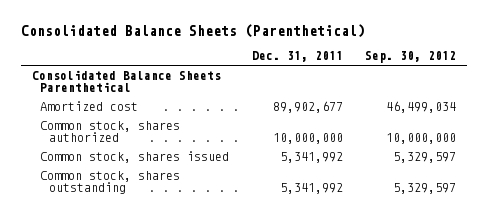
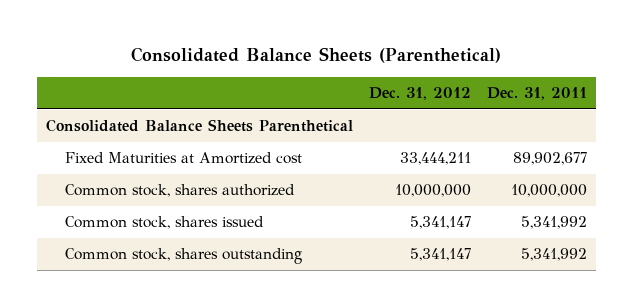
- | Dec. 31, 2011 | Sep. 30, 2012
+ | Dec. 31, 2012 | Dec. 31, 2011
- Amortized cost | 89,902,677 | 46,499,034
+ Fixed Maturities at Amortized cost | 33,444,211 | 89,902,677

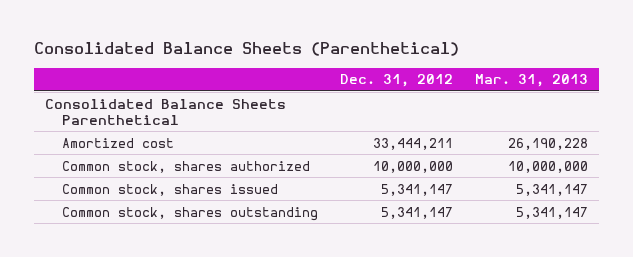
- | Dec. 31, 2012 | Dec. 31, 2011
+ | Dec. 31, 2012 | Mar. 31, 2013
- Fixed Maturities at Amortized cost | 33,444,211 | 89,902,677
+ Amortized cost | 33,444,211 | 26,190,228

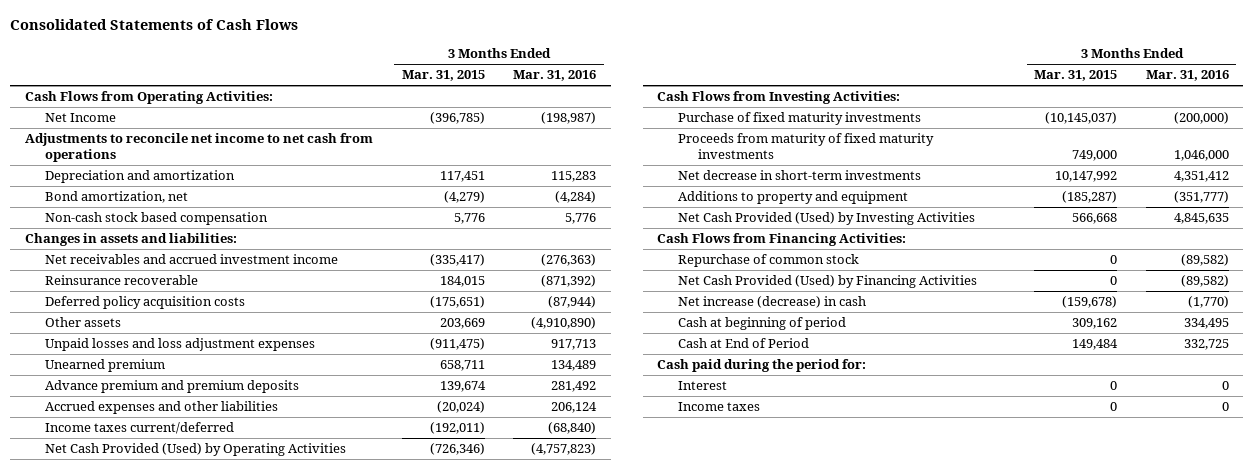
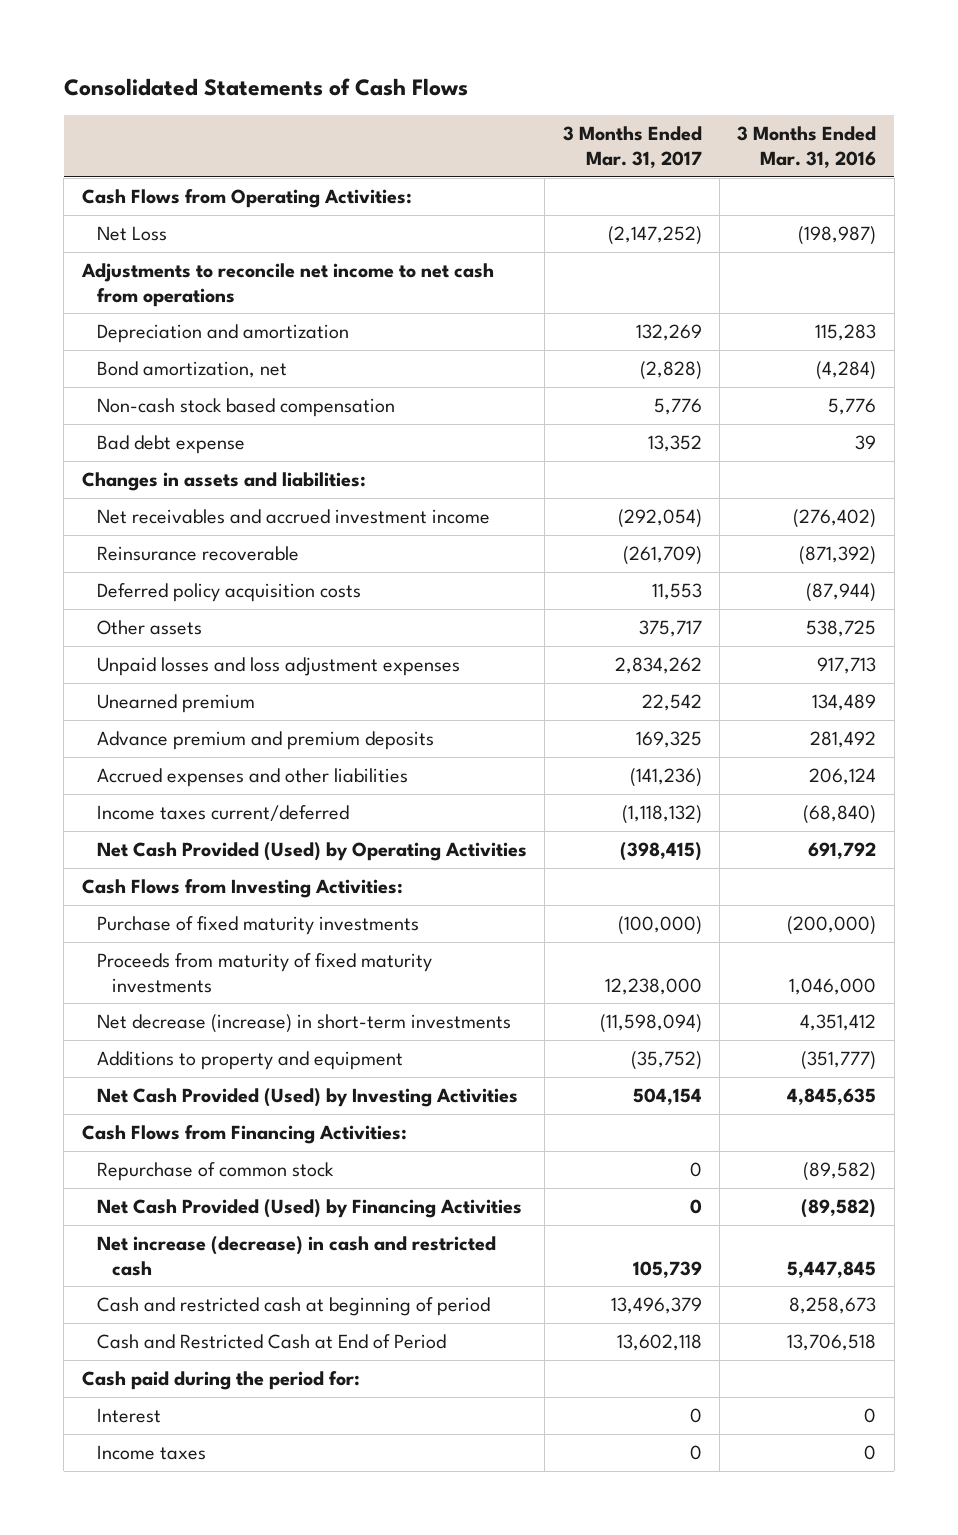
- | 3 Months Ended Mar. 31, 2015 | 3 Months Ended Mar. 31, 2016
+ | 3 Months Ended Mar. 31, 2017 | 3 Months Ended Mar. 31, 2016
- Net Income | (396,785) | (198,987)
+ Net Loss | (2,147,252) | (198,987)
+ Bad debt expense | 13,352 | 39
- Net receivables and accrued investment income | (335,417) | (276,363)
+ Net receivables and accrued investment income | (292,054) | (276,402)
- Other assets | 203,669 | (4,910,890)
+ Other assets | 375,717 | 538,725
- Net Cash Provided (Used) by Operating Activities | (726,346) | (4,757,823)
+ Net Cash Provided (Used) by Operating Activities | (398,415) | 691,792
- Net decrease in short-term investments | 10,147,992 | 4,351,412
+ Net decrease (increase) in short-term investments | (11,598,094) | 4,351,412
- Net increase (decrease) in cash | (159,678) | (1,770)
- Cash at beginning of period | 309,162 | 334,495
- Cash at End of Period | 149,484 | 332,725
+ Net increase (decrease) in cash and restricted cash | 105,739 | 5,447,845
+ Cash and restricted cash at beginning of period | 13,496,379 | 8,258,673
+ Cash and Restricted Cash at End of Period | 13,602,118 | 13,706,518

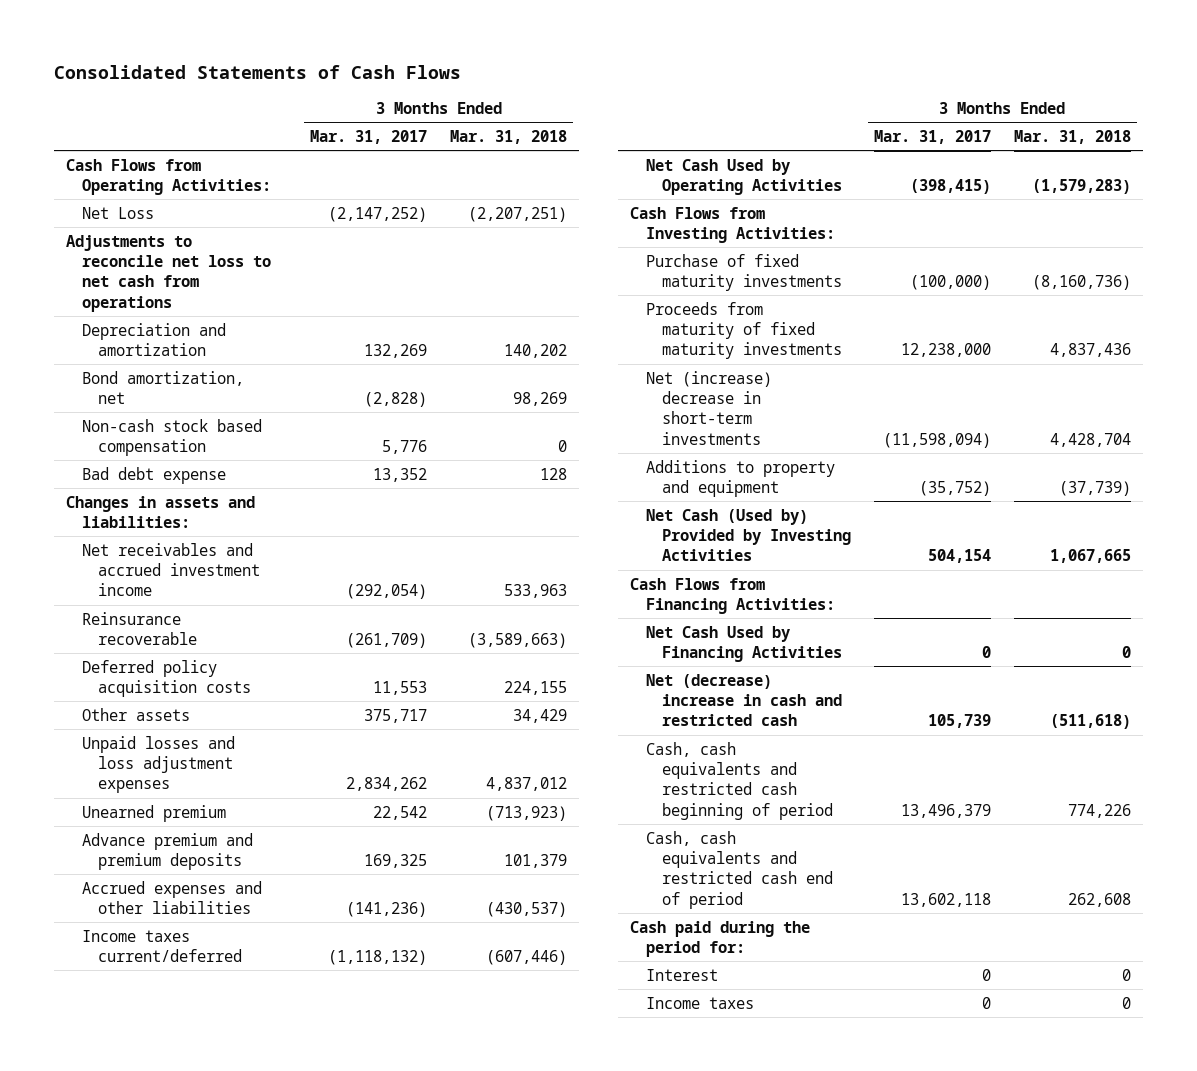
- | 3 Months Ended Mar. 31, 2017 | 3 Months Ended Mar. 31, 2016
+ | 3 Months Ended Mar. 31, 2017 | 3 Months Ended Mar. 31, 2018
- Adjustments to reconcile net income to net cash from operations
+ Adjustments to reconcile net loss to net cash from operations
- Net Cash Provided (Used) by Operating Activities | (398,415) | 691,792
+ Net Cash Used by Operating Activities | (398,415) | (1,579,283)
- Net decrease (increase) in short-term investments | (11,598,094) | 4,351,412
+ Net (increase) decrease in short-term investments | (11,598,094) | 4,428,704
- Net Cash Provided (Used) by Investing Activities | 504,154 | 4,845,635
+ Net Cash (Used by) Provided by Investing Activities | 504,154 | 1,067,665
- Repurchase of common stock | 0 | (89,582)
- Net Cash Provided (Used) by Financing Activities | 0 | (89,582)
- Net increase (decrease) in cash and restricted cash | 105,739 | 5,447,845
- Cash and restricted cash at beginning of period | 13,496,379 | 8,258,673
- Cash and Restricted Cash at End of Period | 13,602,118 | 13,706,518
+ Net Cash Used by Financing Activities | 0 | 0
+ Net (decrease) increase in cash and restricted cash | 105,739 | (511,618)
+ Cash, cash equivalents and restricted cash beginning of period | 13,496,379 | 774,226
+ Cash, cash equivalents and restricted cash end of period | 13,602,118 | 262,608

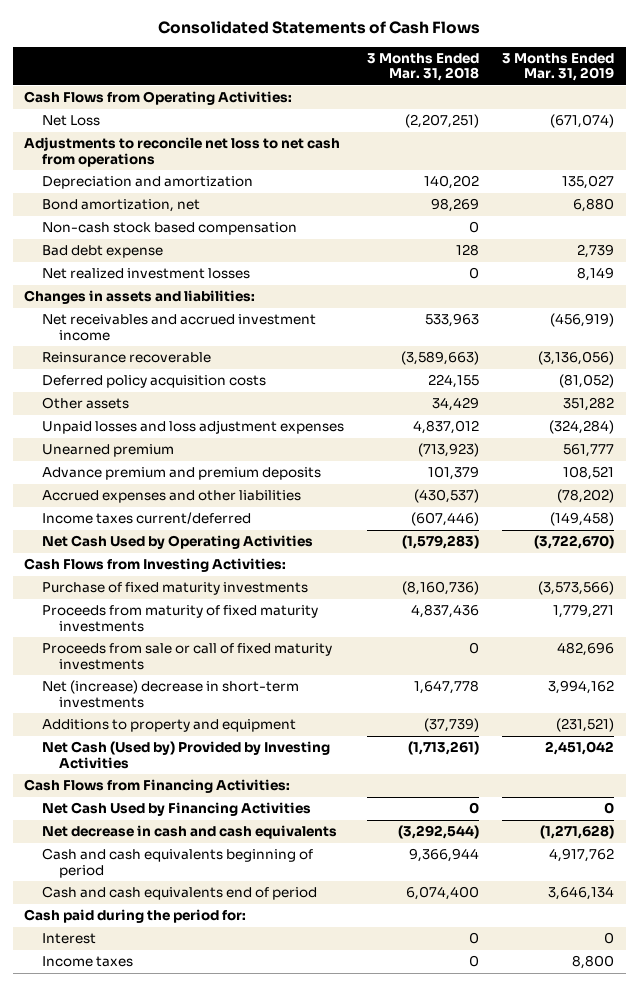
- | 3 Months Ended Mar. 31, 2017 | 3 Months Ended Mar. 31, 2018
+ | 3 Months Ended Mar. 31, 2018 | 3 Months Ended Mar. 31, 2019
+ Net realized investment losses | 0 | 8,149
- Net (increase) decrease in short-term investments | (11,598,094) | 4,428,704
+ Proceeds from sale or call of fixed maturity investments | 0 | 482,696
+ Net (increase) decrease in short-term investments | 1,647,778 | 3,994,162
- Net Cash (Used by) Provided by Investing Activities | 504,154 | 1,067,665
+ Net Cash (Used by) Provided by Investing Activities | (1,713,261) | 2,451,042
- Net (decrease) increase in cash and restricted cash | 105,739 | (511,618)
- Cash, cash equivalents and restricted cash beginning of period | 13,496,379 | 774,226
- Cash, cash equivalents and restricted cash end of period | 13,602,118 | 262,608
+ Net decrease in cash and cash equivalents | (3,292,544) | (1,271,628)
+ Cash and cash equivalents beginning of period | 9,366,944 | 4,917,762
+ Cash and cash equivalents end of period | 6,074,400 | 3,646,134

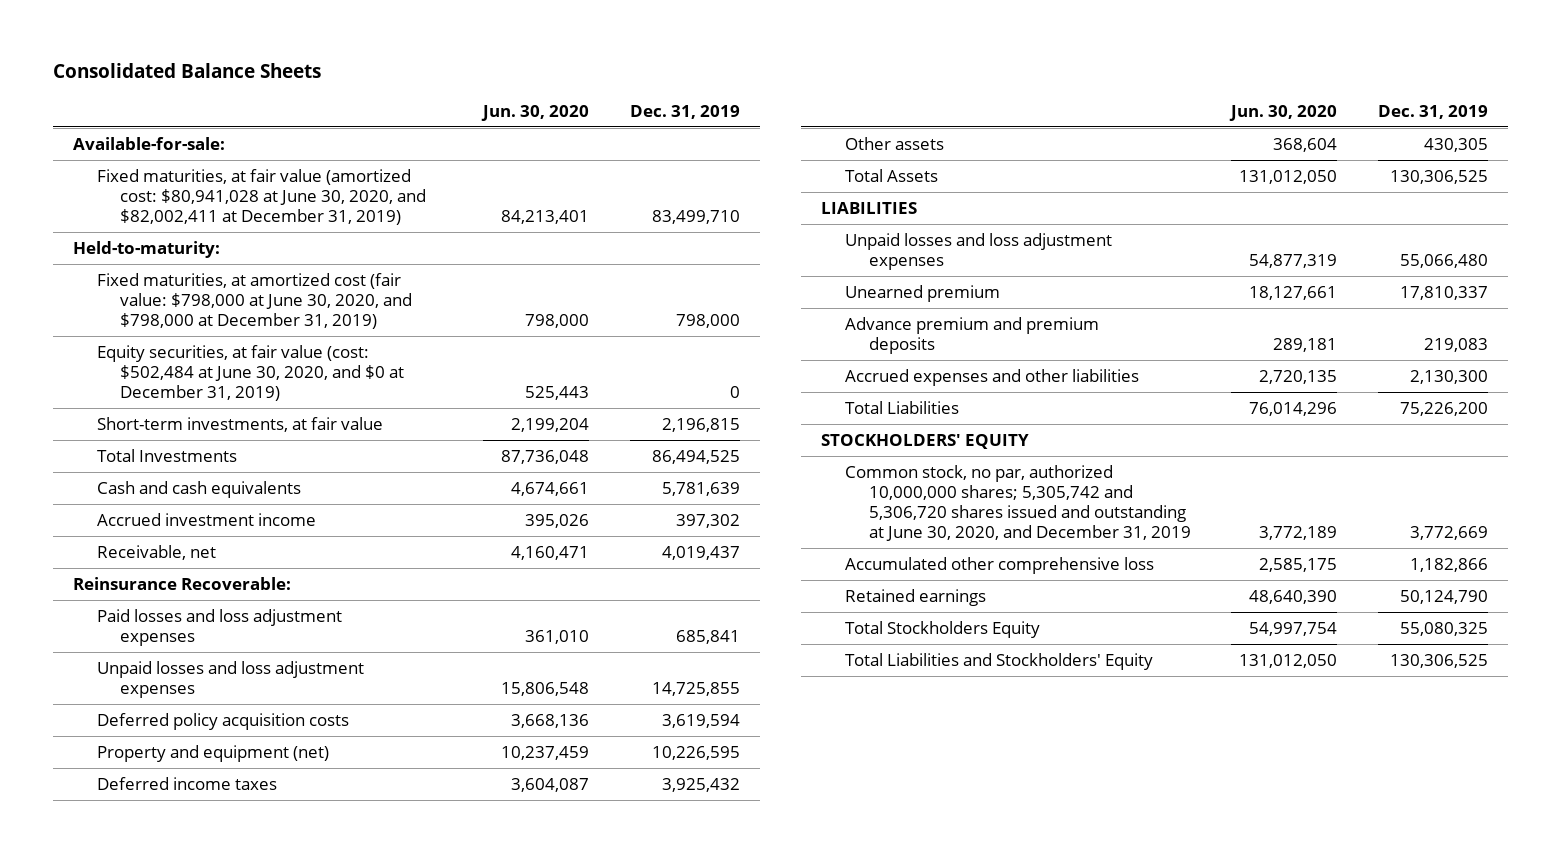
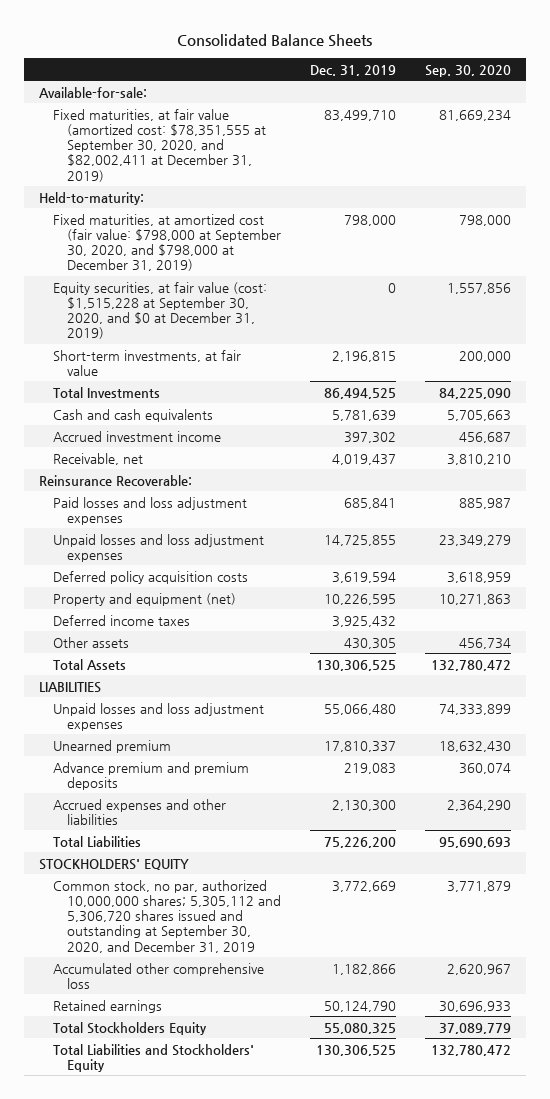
- | Jun. 30, 2020 | Dec. 31, 2019
+ | Dec. 31, 2019 | Sep. 30, 2020
- Fixed maturities, at fair value (amortized cost: $80,941,028 at June 30, 2020, and $82,002,411 at December 31, 2019) | 84,213,401 | 83,499,710
+ Fixed maturities, at fair value (amortized cost: $78,351,555 at September 30, 2020, and $82,002,411 at December 31, 2019) | 83,499,710 | 81,669,234
- Fixed maturities, at amortized cost (fair value: $798,000 at June 30, 2020, and $798,000 at December 31, 2019) | 798,000 | 798,000
- Equity securities, at fair value (cost: $502,484 at June 30, 2020, and $0 at December 31, 2019) | 525,443 | 0
+ Fixed maturities, at amortized cost (fair value: $798,000 at September 30, 2020, and $798,000 at December 31, 2019) | 798,000 | 798,000
+ Equity securities, at fair value (cost: $1,515,228 at September 30, 2020, and $0 at December 31, 2019) | 0 | 1,557,856
- Common stock, no par, authorized 10,000,000 shares; 5,305,742 and 5,306,720 shares issued and outstanding at June 30, 2020, and December 31, 2019 | 3,772,189 | 3,772,669
+ Common stock, no par, authorized 10,000,000 shares; 5,305,112 and 5,306,720 shares issued and outstanding at September 30, 2020, and December 31, 2019 | 3,772,669 | 3,771,879

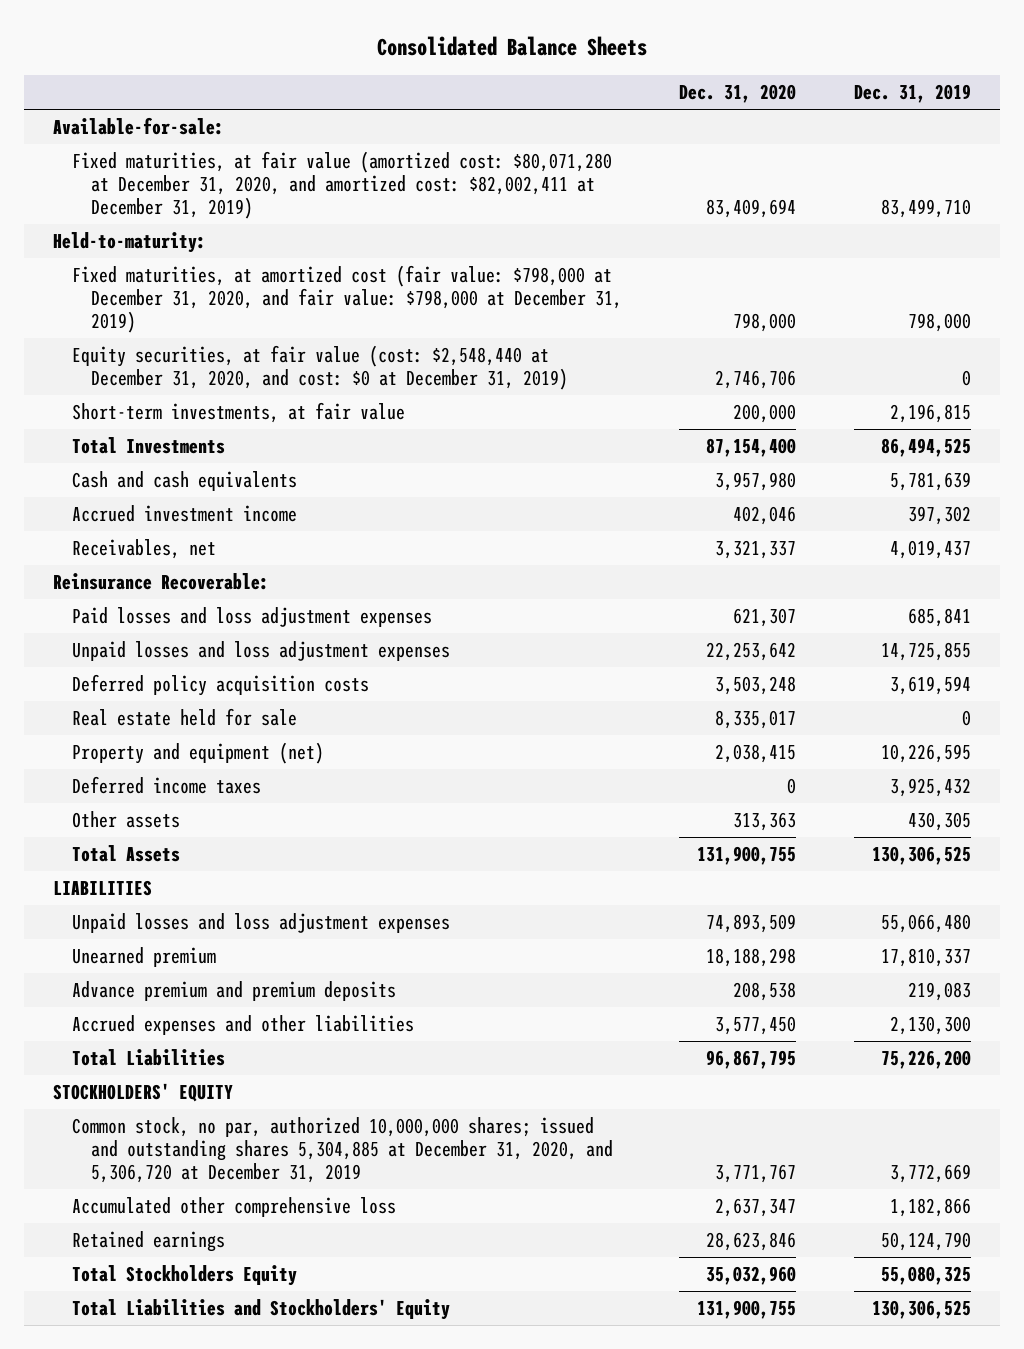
- | Dec. 31, 2019 | Sep. 30, 2020
+ | Dec. 31, 2020 | Dec. 31, 2019
- Fixed maturities, at fair value (amortized cost: $78,351,555 at September 30, 2020, and $82,002,411 at December 31, 2019) | 83,499,710 | 81,669,234
+ Fixed maturities, at fair value (amortized cost: $80,071,280 at December 31, 2020, and amortized cost: $82,002,411 at December 31, 2019) | 83,409,694 | 83,499,710
- Fixed maturities, at amortized cost (fair value: $798,000 at September 30, 2020, and $798,000 at December 31, 2019) | 798,000 | 798,000
- Equity securities, at fair value (cost: $1,515,228 at September 30, 2020, and $0 at December 31, 2019) | 0 | 1,557,856
+ Fixed maturities, at amortized cost (fair value: $798,000 at December 31, 2020, and fair value: $798,000 at December 31, 2019) | 798,000 | 798,000
+ Equity securities, at fair value (cost: $2,548,440 at December 31, 2020, and cost: $0 at December 31, 2019) | 2,746,706 | 0
- Receivable, net | 4,019,437 | 3,810,210
+ Receivables, net | 3,321,337 | 4,019,437
+ Real estate held for sale | 8,335,017 | 0
- Common stock, no par, authorized 10,000,000 shares; 5,305,112 and 5,306,720 shares issued and outstanding at September 30, 2020, and December 31, 2019 | 3,772,669 | 3,771,879
+ Common stock, no par, authorized 10,000,000 shares; issued and outstanding shares 5,304,885 at December 31, 2020, and 5,306,720 at December 31, 2019 | 3,771,767 | 3,772,669

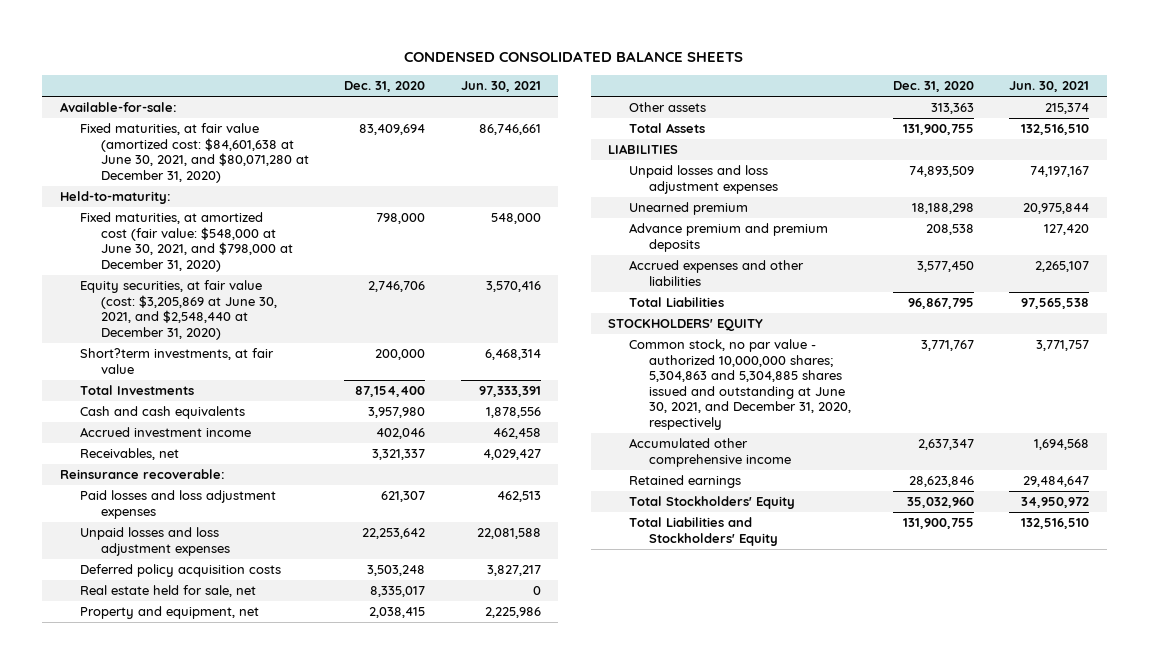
- Consolidated Balance Sheets
+ CONDENSED CONSOLIDATED BALANCE SHEETS
- | Dec. 31, 2020 | Dec. 31, 2019
+ | Dec. 31, 2020 | Jun. 30, 2021
- Fixed maturities, at fair value (amortized cost: $80,071,280 at December 31, 2020, and amortized cost: $82,002,411 at December 31, 2019) | 83,409,694 | 83,499,710
+ Fixed maturities, at fair value (amortized cost: $84,601,638 at June 30, 2021, and $80,071,280 at December 31, 2020) | 83,409,694 | 86,746,661
- Fixed maturities, at amortized cost (fair value: $798,000 at December 31, 2020, and fair value: $798,000 at December 31, 2019) | 798,000 | 798,000
- Equity securities, at fair value (cost: $2,548,440 at December 31, 2020, and cost: $0 at December 31, 2019) | 2,746,706 | 0
- Short-term investments, at fair value | 200,000 | 2,196,815
+ Fixed maturities, at amortized cost (fair value: $548,000 at June 30, 2021, and $798,000 at December 31, 2020) | 798,000 | 548,000
+ Equity securities, at fair value (cost: $3,205,869 at June 30, 2021, and $2,548,440 at December 31, 2020) | 2,746,706 | 3,570,416
+ Short?term investments, at fair value | 200,000 | 6,468,314
- Reinsurance Recoverable:
+ Reinsurance recoverable:
- Real estate held for sale | 8,335,017 | 0
- Property and equipment (net) | 2,038,415 | 10,226,595
- Deferred income taxes | 0 | 3,925,432
+ Real estate held for sale, net | 8,335,017 | 0
+ Property and equipment, net | 2,038,415 | 2,225,986
- Common stock, no par, authorized 10,000,000 shares; issued and outstanding shares 5,304,885 at December 31, 2020, and 5,306,720 at December 31, 2019 | 3,771,767 | 3,772,669
- Accumulated other comprehensive loss | 2,637,347 | 1,182,866
+ Common stock, no par value - authorized 10,000,000 shares; 5,304,863 and 5,304,885 shares issued and outstanding at June 30, 2021, and December 31, 2020, respectively | 3,771,767 | 3,771,757
+ Accumulated other comprehensive income | 2,637,347 | 1,694,568
- Total Stockholders Equity | 35,032,960 | 55,080,325
+ Total Stockholders' Equity | 35,032,960 | 34,950,972

